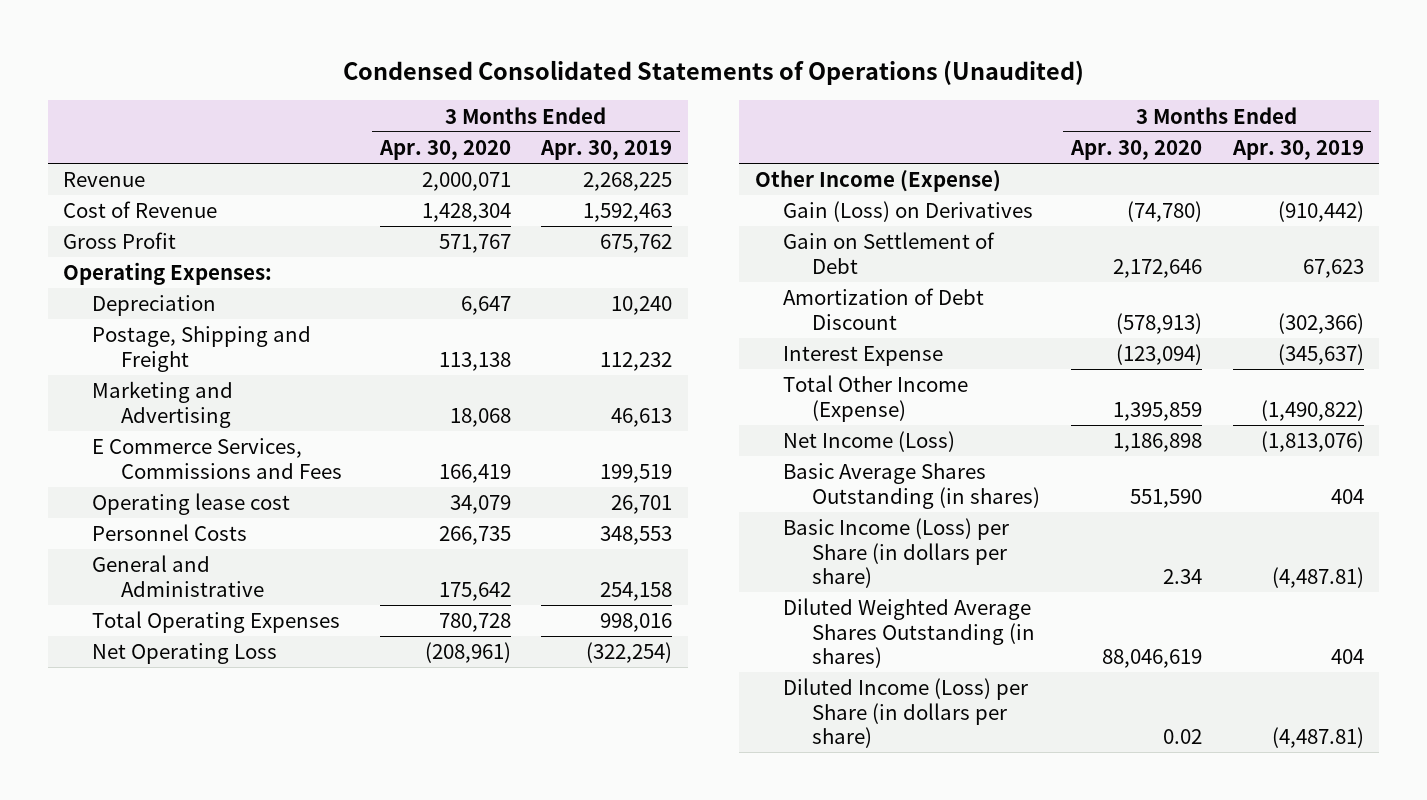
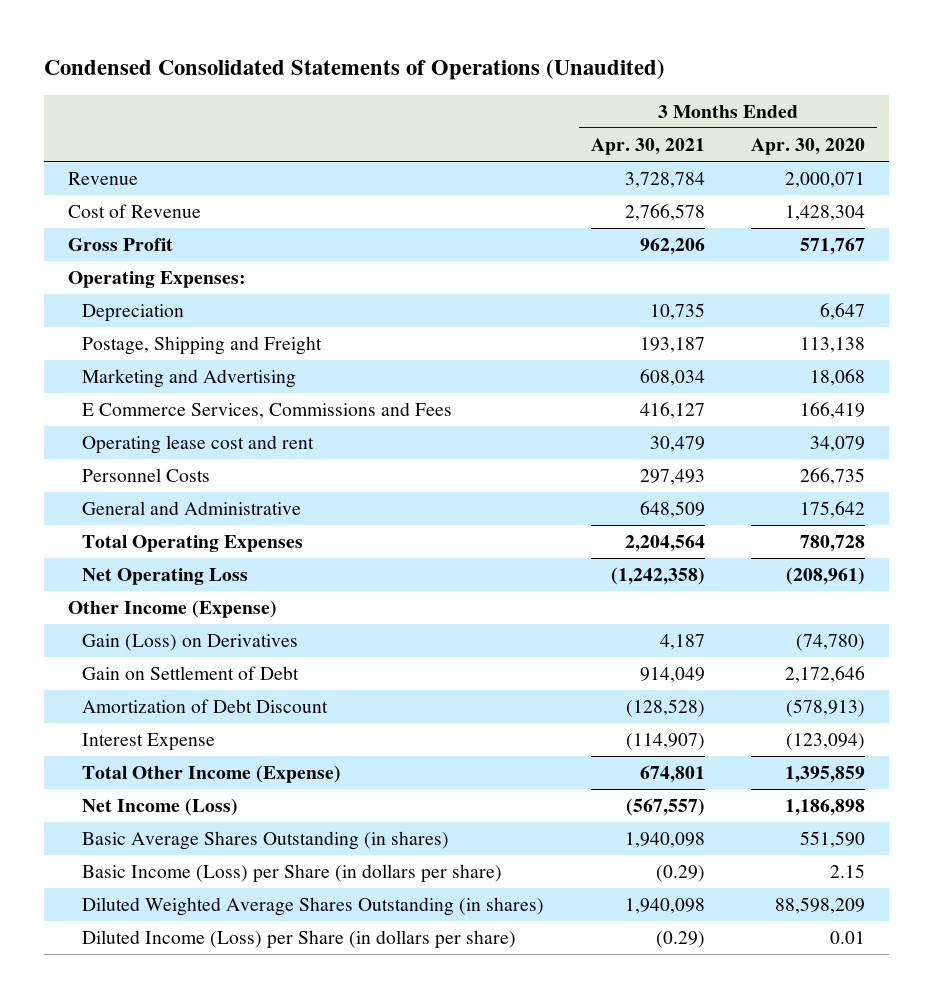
- | 3 Months Ended Apr. 30, 2020 | 3 Months Ended Apr. 30, 2019
+ | 3 Months Ended Apr. 30, 2021 | 3 Months Ended Apr. 30, 2020
- Operating lease cost | 34,079 | 26,701
+ Operating lease cost and rent | 30,479 | 34,079
- Basic Income (Loss) per Share (in dollars per share) | 2.34 | (4,487.81)
- Diluted Weighted Average Shares Outstanding (in shares) | 88,046,619 | 404
- Diluted Income (Loss) per Share (in dollars per share) | 0.02 | (4,487.81)
+ Basic Income (Loss) per Share (in dollars per share) | (0.29) | 2.15
+ Diluted Weighted Average Shares Outstanding (in shares) | 1,940,098 | 88,598,209
+ Diluted Income (Loss) per Share (in dollars per share) | (0.29) | 0.01

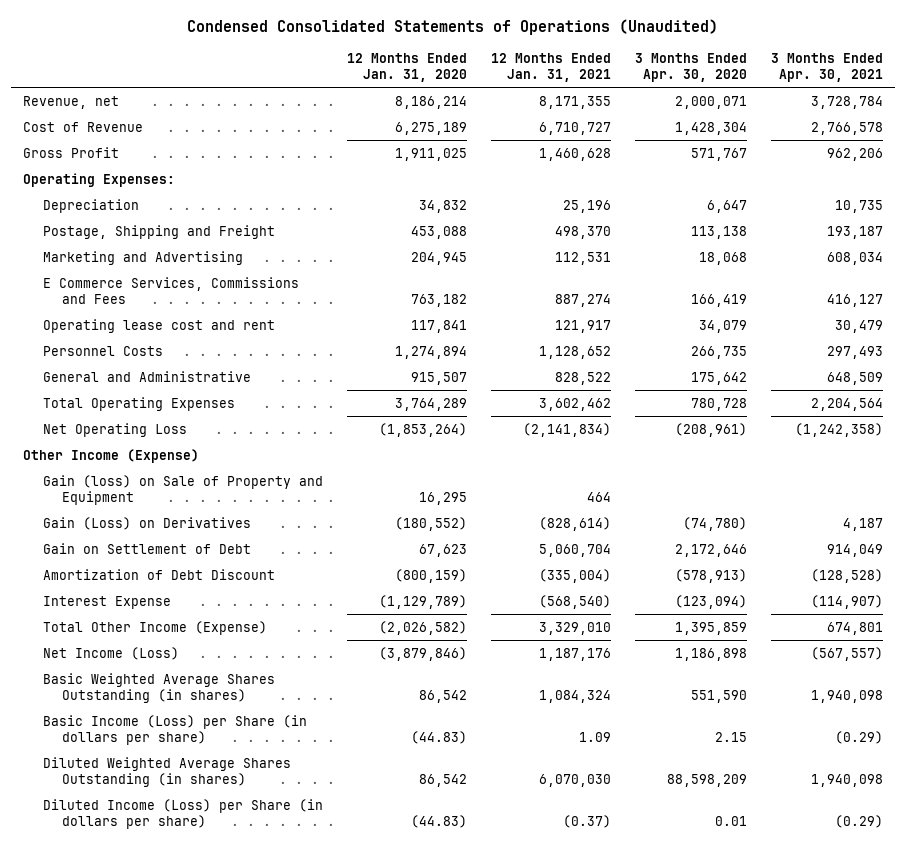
- | 3 Months Ended Apr. 30, 2021 | 3 Months Ended Apr. 30, 2020
+ | 12 Months Ended Jan. 31, 2020 | 12 Months Ended Jan. 31, 2021 | 3 Months Ended Apr. 30, 2020 | 3 Months Ended Apr. 30, 2021
- Revenue | 3,728,784 | 2,000,071
+ Revenue, net | 8,186,214 | 8,171,355 | 2,000,071 | 3,728,784
+ Gain (loss) on Sale of Property and Equipment | 16,295 | 464 | |
- Basic Average Shares Outstanding (in shares) | 1,940,098 | 551,590
+ Basic Weighted Average Shares Outstanding (in shares) | 86,542 | 1,084,324 | 551,590 | 1,940,098

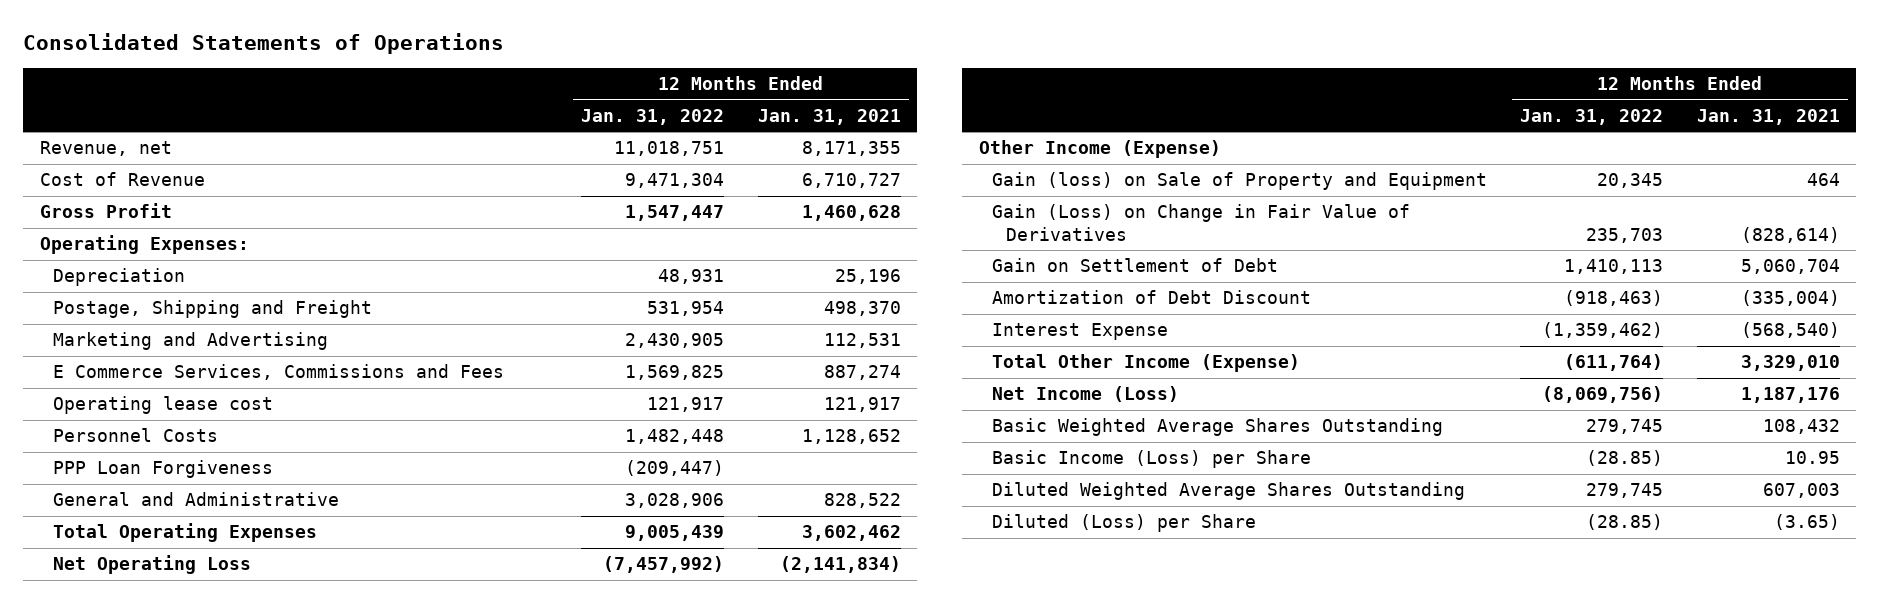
- Condensed Consolidated Statements of Operations (Unaudited)
+ Consolidated Statements of Operations
- | 12 Months Ended Jan. 31, 2020 | 12 Months Ended Jan. 31, 2021 | 3 Months Ended Apr. 30, 2020 | 3 Months Ended Apr. 30, 2021
+ | 12 Months Ended Jan. 31, 2022 | 12 Months Ended Jan. 31, 2021
- Operating lease cost and rent | 117,841 | 121,917 | 34,079 | 30,479
+ Operating lease cost | 121,917 | 121,917
+ PPP Loan Forgiveness | (209,447) |
- Gain (Loss) on Derivatives | (180,552) | (828,614) | (74,780) | 4,187
+ Gain (Loss) on Change in Fair Value of Derivatives | 235,703 | (828,614)
- Basic Weighted Average Shares Outstanding (in shares) | 86,542 | 1,084,324 | 551,590 | 1,940,098
- Basic Income (Loss) per Share (in dollars per share) | (44.83) | 1.09 | 2.15 | (0.29)
- Diluted Weighted Average Shares Outstanding (in shares) | 86,542 | 6,070,030 | 88,598,209 | 1,940,098
- Diluted Income (Loss) per Share (in dollars per share) | (44.83) | (0.37) | 0.01 | (0.29)
+ Basic Weighted Average Shares Outstanding | 279,745 | 108,432
+ Basic Income (Loss) per Share | (28.85) | 10.95
+ Diluted Weighted Average Shares Outstanding | 279,745 | 607,003
+ Diluted (Loss) per Share | (28.85) | (3.65)

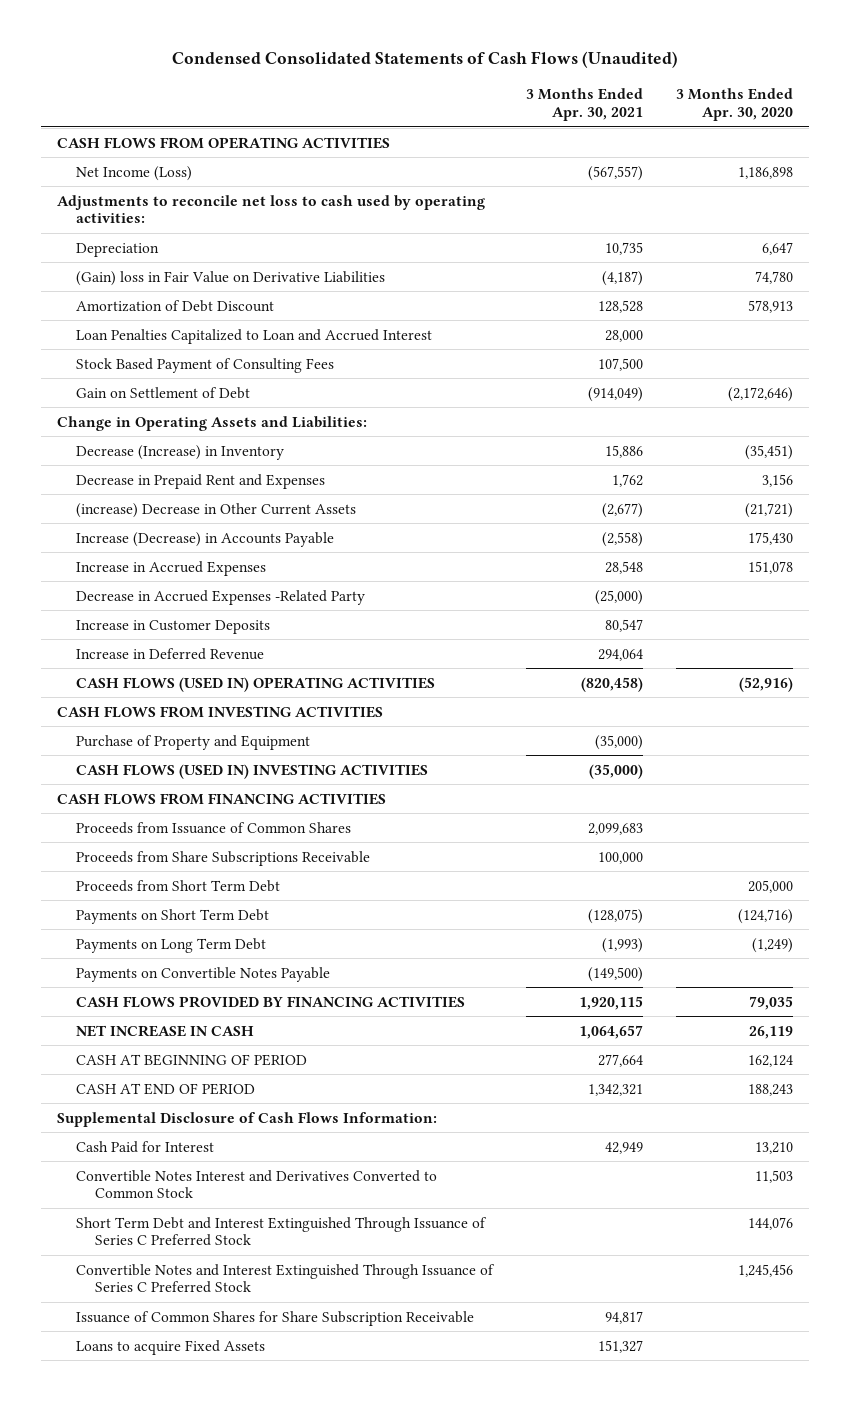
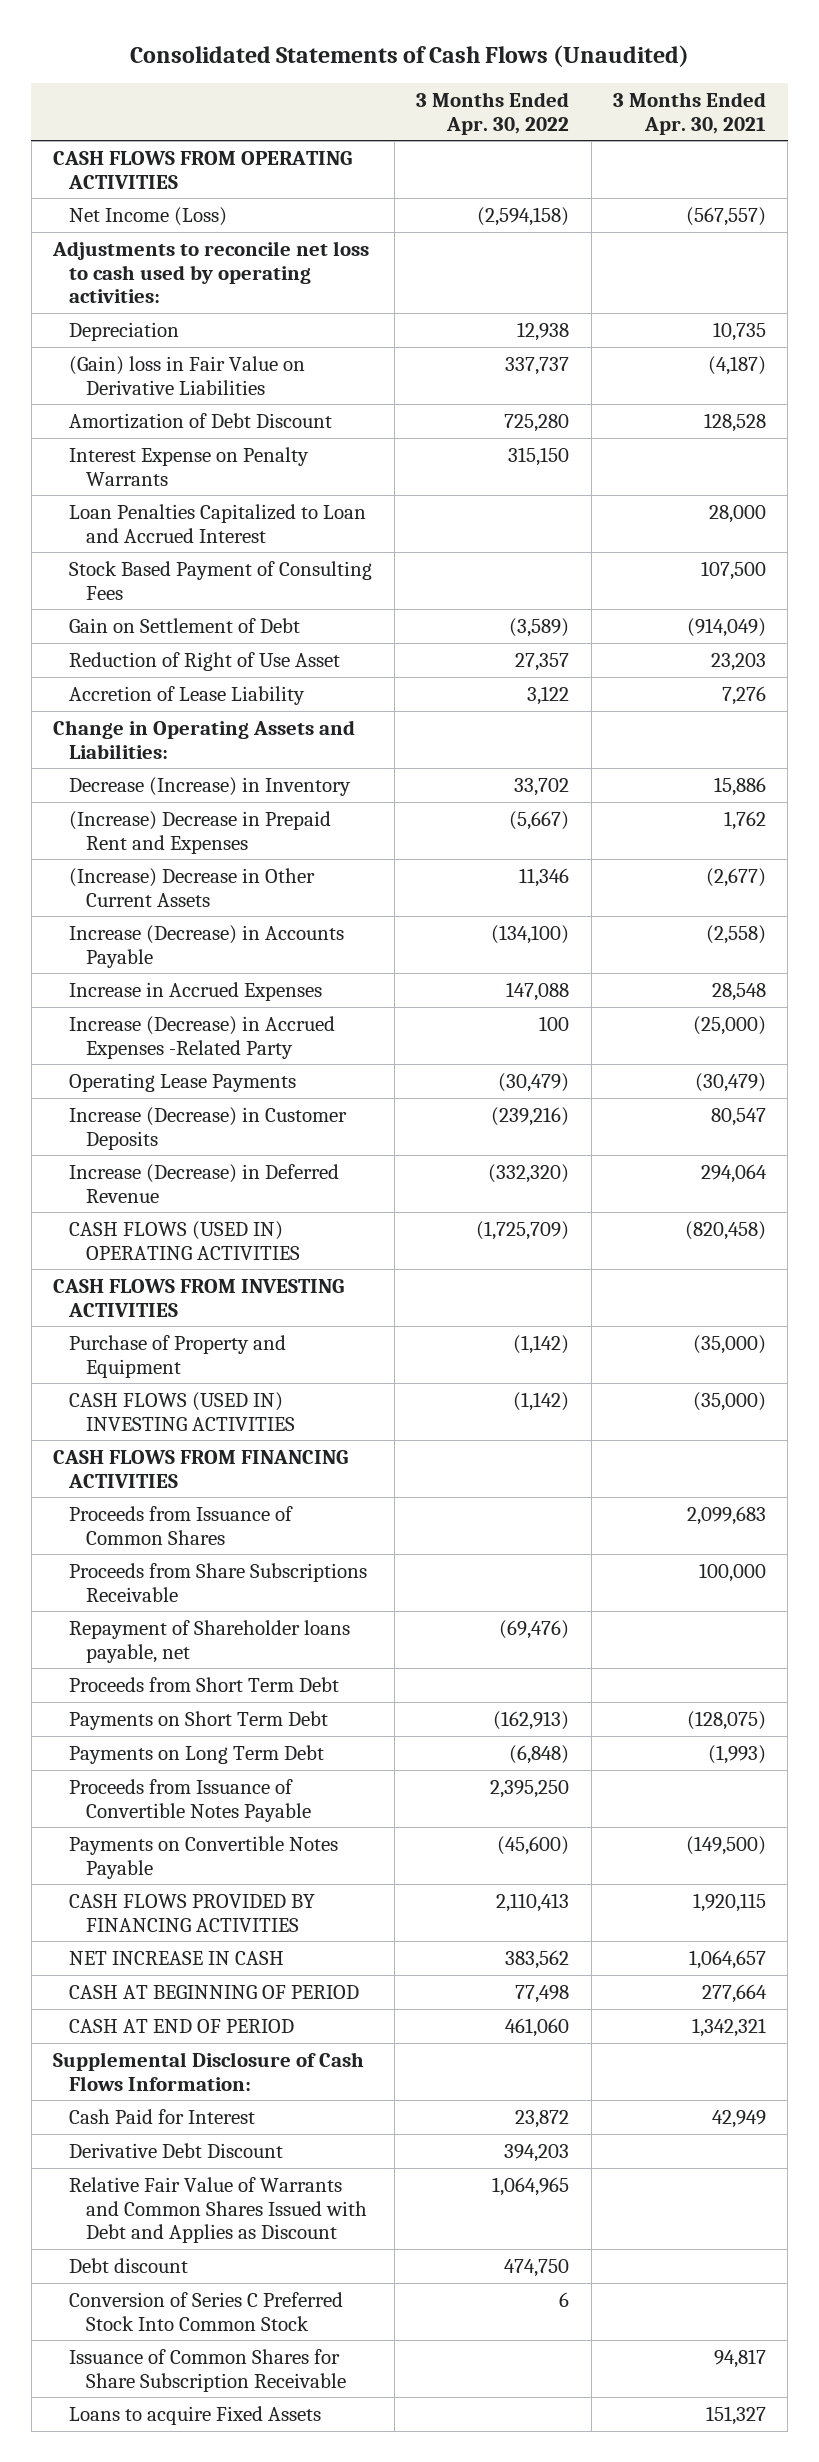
- Condensed Consolidated Statements of Cash Flows (Unaudited)
+ Consolidated Statements of Cash Flows (Unaudited)
- | 3 Months Ended Apr. 30, 2021 | 3 Months Ended Apr. 30, 2020
+ | 3 Months Ended Apr. 30, 2022 | 3 Months Ended Apr. 30, 2021
+ Interest Expense on Penalty Warrants | 315,150 |
+ Reduction of Right of Use Asset | 27,357 | 23,203
+ Accretion of Lease Liability | 3,122 | 7,276
- Decrease in Prepaid Rent and Expenses | 1,762 | 3,156
- (increase) Decrease in Other Current Assets | (2,677) | (21,721)
+ (Increase) Decrease in Prepaid Rent and Expenses | (5,667) | 1,762
+ (Increase) Decrease in Other Current Assets | 11,346 | (2,677)
- Decrease in Accrued Expenses -Related Party | (25,000) |
- Increase in Customer Deposits | 80,547 |
- Increase in Deferred Revenue | 294,064 |
+ Increase (Decrease) in Accrued Expenses -Related Party | 100 | (25,000)
+ Operating Lease Payments | (30,479) | (30,479)
+ Increase (Decrease) in Customer Deposits | (239,216) | 80,547
+ Increase (Decrease) in Deferred Revenue | (332,320) | 294,064
+ Repayment of Shareholder loans payable, net | (69,476) |
+ Proceeds from Issuance of Convertible Notes Payable | 2,395,250 |
- Convertible Notes Interest and Derivatives Converted to Common Stock | | 11,503
- Short Term Debt and Interest Extinguished Through Issuance of Series C Preferred Stock | | 144,076
- Convertible Notes and Interest Extinguished Through Issuance of Series C Preferred Stock | | 1,245,456
+ Derivative Debt Discount | 394,203 |
+ Relative Fair Value of Warrants and Common Shares Issued with Debt and Applies as Discount | 1,064,965 |
+ Debt discount | 474,750 |
+ Conversion of Series C Preferred Stock Into Common Stock | 6 |

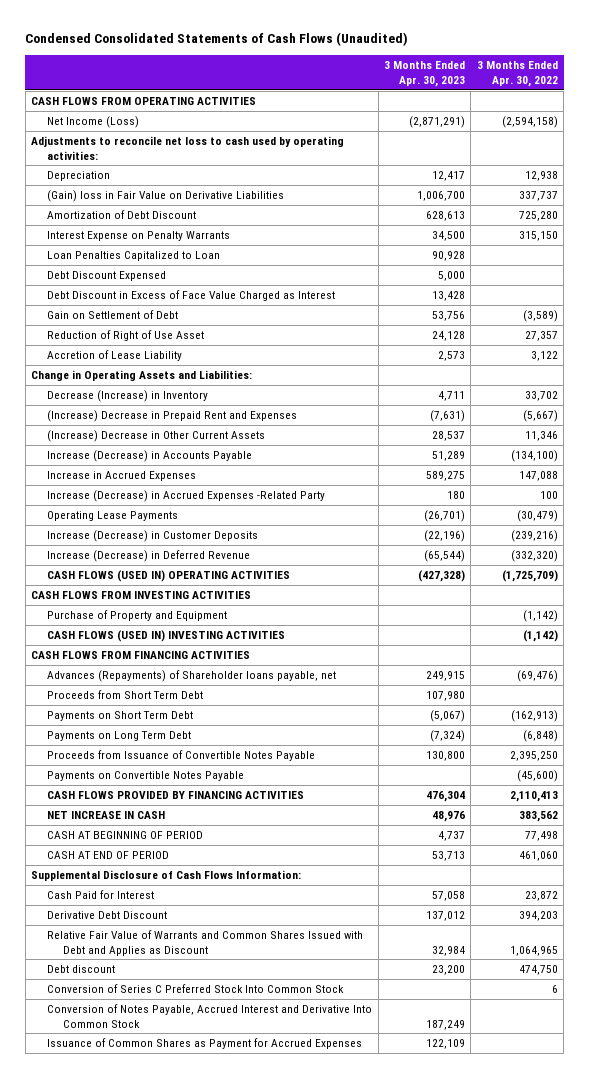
- Consolidated Statements of Cash Flows (Unaudited)
+ Condensed Consolidated Statements of Cash Flows (Unaudited)
- | 3 Months Ended Apr. 30, 2022 | 3 Months Ended Apr. 30, 2021
+ | 3 Months Ended Apr. 30, 2023 | 3 Months Ended Apr. 30, 2022
- Loan Penalties Capitalized to Loan and Accrued Interest | | 28,000
- Stock Based Payment of Consulting Fees | | 107,500
+ Loan Penalties Capitalized to Loan | 90,928 |
+ Debt Discount Expensed | 5,000 |
+ Debt Discount in Excess of Face Value Charged as Interest | 13,428 |
- Proceeds from Issuance of Common Shares | | 2,099,683
- Proceeds from Share Subscriptions Receivable | | 100,000
- Repayment of Shareholder loans payable, net | (69,476) |
+ Advances (Repayments) of Shareholder loans payable, net | 249,915 | (69,476)
- Issuance of Common Shares for Share Subscription Receivable | | 94,817
- Loans to acquire Fixed Assets | | 151,327
+ Conversion of Notes Payable, Accrued Interest and Derivative Into Common Stock | 187,249 |
+ Issuance of Common Shares as Payment for Accrued Expenses | 122,109 |

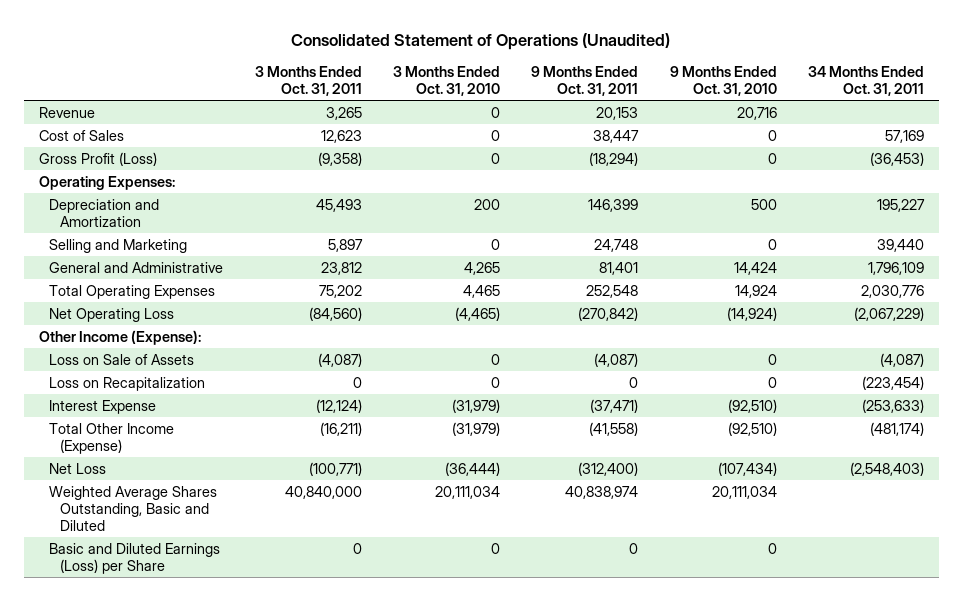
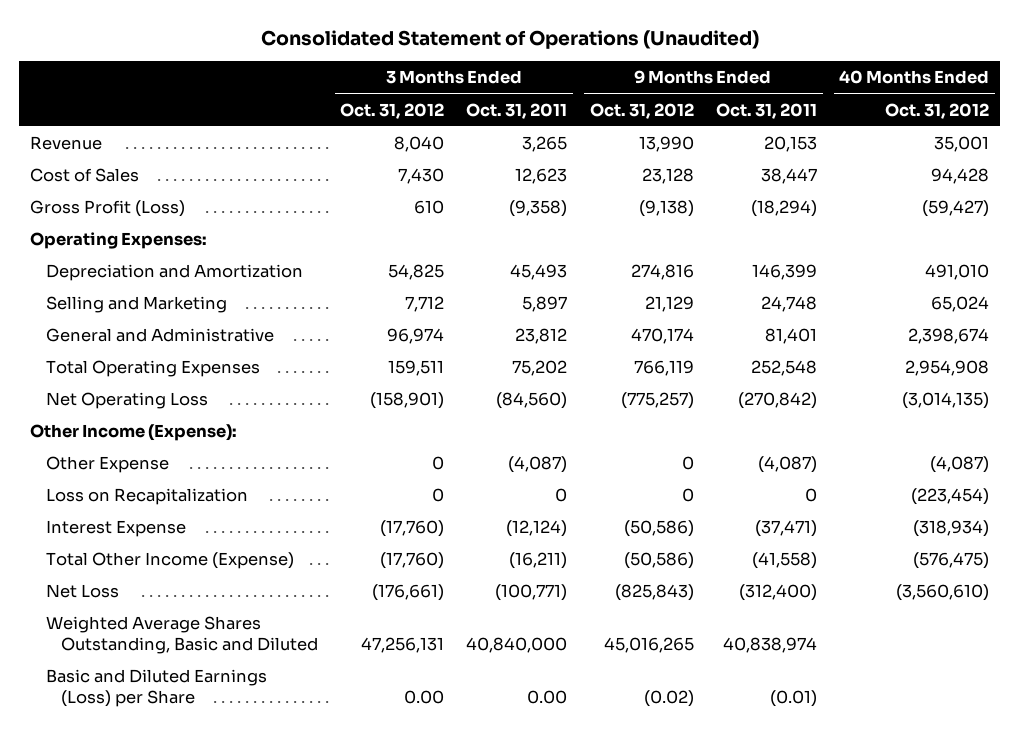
- | 3 Months Ended Oct. 31, 2011 | 3 Months Ended Oct. 31, 2010 | 9 Months Ended Oct. 31, 2011 | 9 Months Ended Oct. 31, 2010 | 34 Months Ended Oct. 31, 2011
+ | 3 Months Ended Oct. 31, 2012 | 3 Months Ended Oct. 31, 2011 | 9 Months Ended Oct. 31, 2012 | 9 Months Ended Oct. 31, 2011 | 40 Months Ended Oct. 31, 2012
- Loss on Sale of Assets | (4,087) | 0 | (4,087) | 0 | (4,087)
+ Other Expense | 0 | (4,087) | 0 | (4,087) | (4,087)
- Basic and Diluted Earnings (Loss) per Share | 0 | 0 | 0 | 0 |
+ Basic and Diluted Earnings (Loss) per Share | 0.00 | 0.00 | (0.02) | (0.01) |

